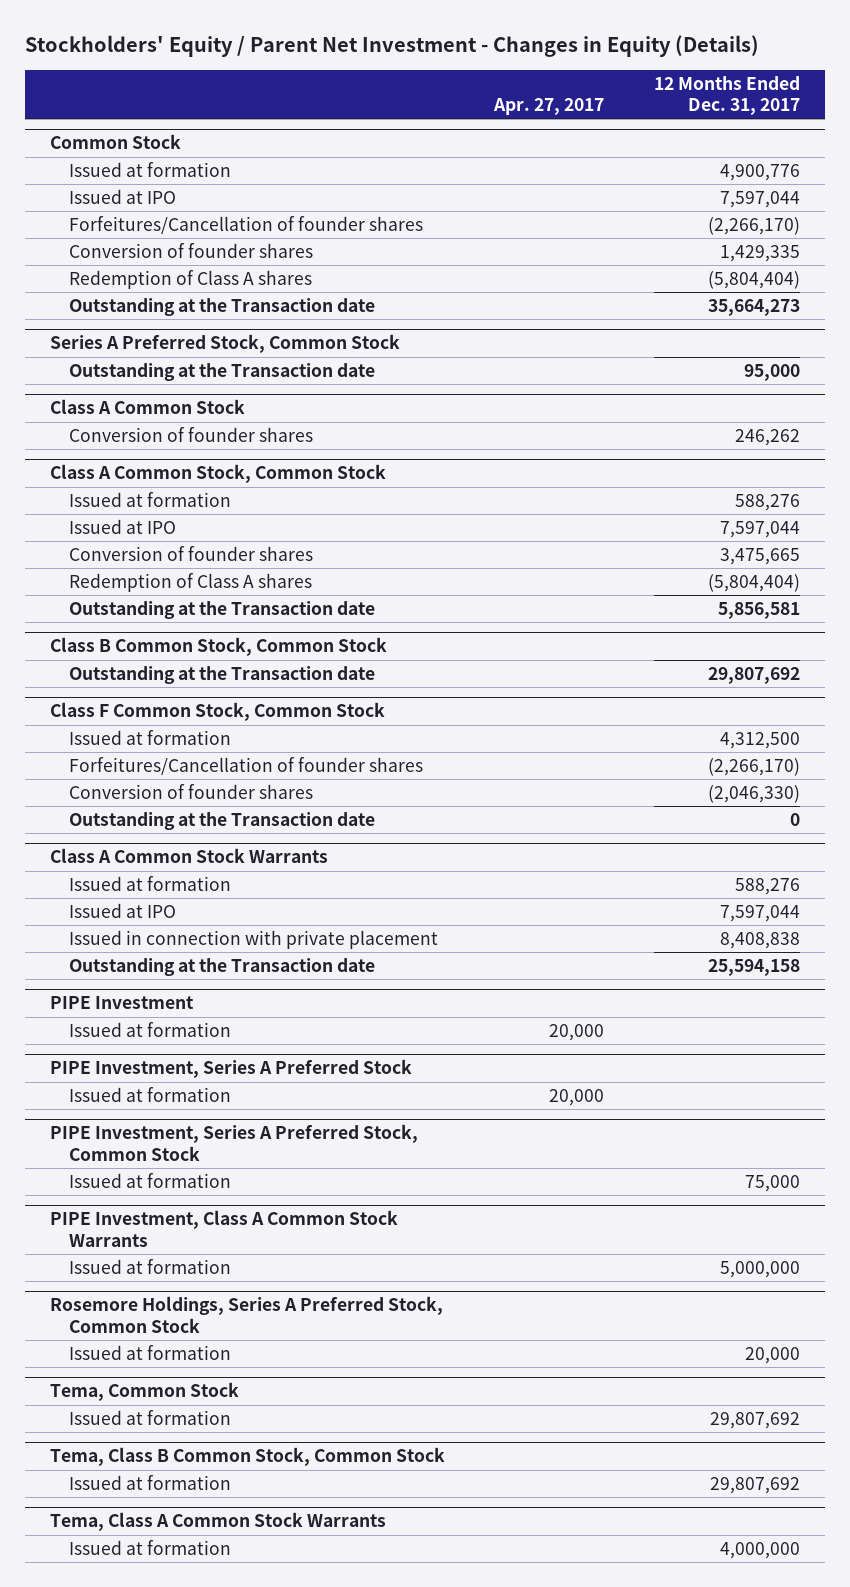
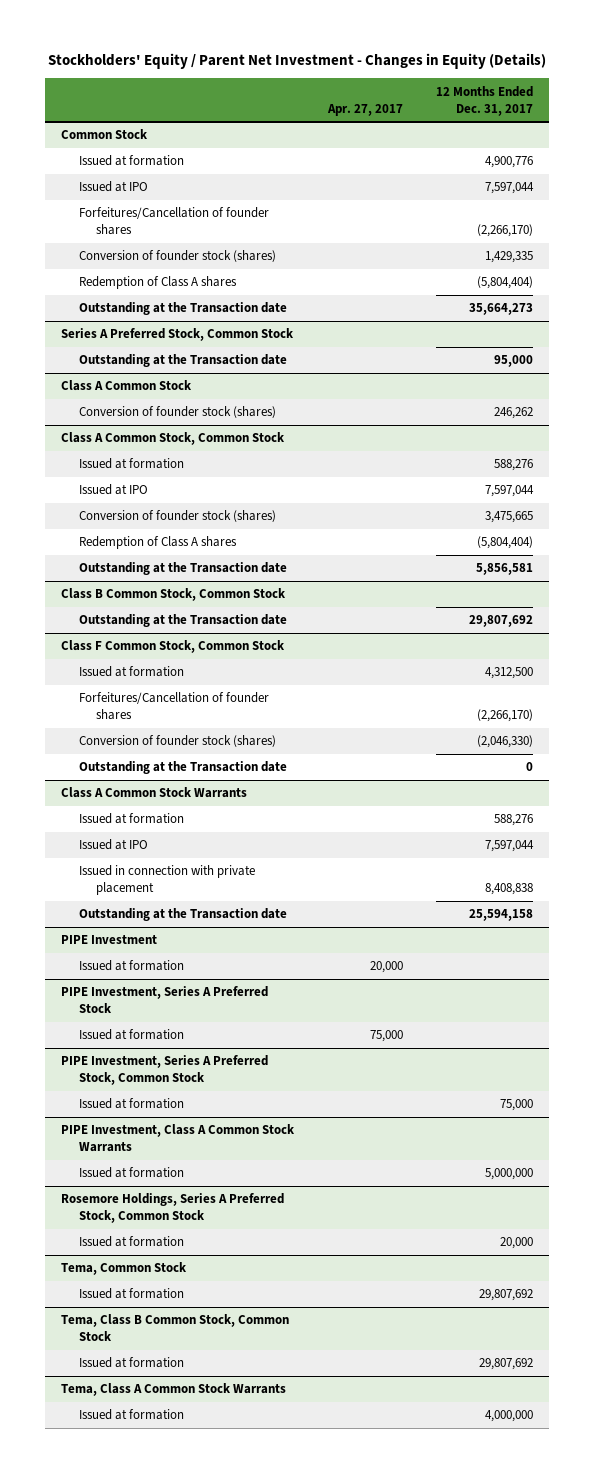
@ Common Stock
- Conversion of founder shares | | 1,429,335
+ Conversion of founder stock (shares) | | 1,429,335
@ Class A Common Stock
- Conversion of founder shares | | 246,262
+ Conversion of founder stock (shares) | | 246,262
@ Class A Common Stock, Common Stock
- Conversion of founder shares | | 3,475,665
+ Conversion of founder stock (shares) | | 3,475,665
@ Class F Common Stock, Common Stock
- Conversion of founder shares | | (2,046,330)
+ Conversion of founder stock (shares) | | (2,046,330)
@ PIPE Investment, Series A Preferred Stock
- Issued at formation | 20,000 |
+ Issued at formation | 75,000 |

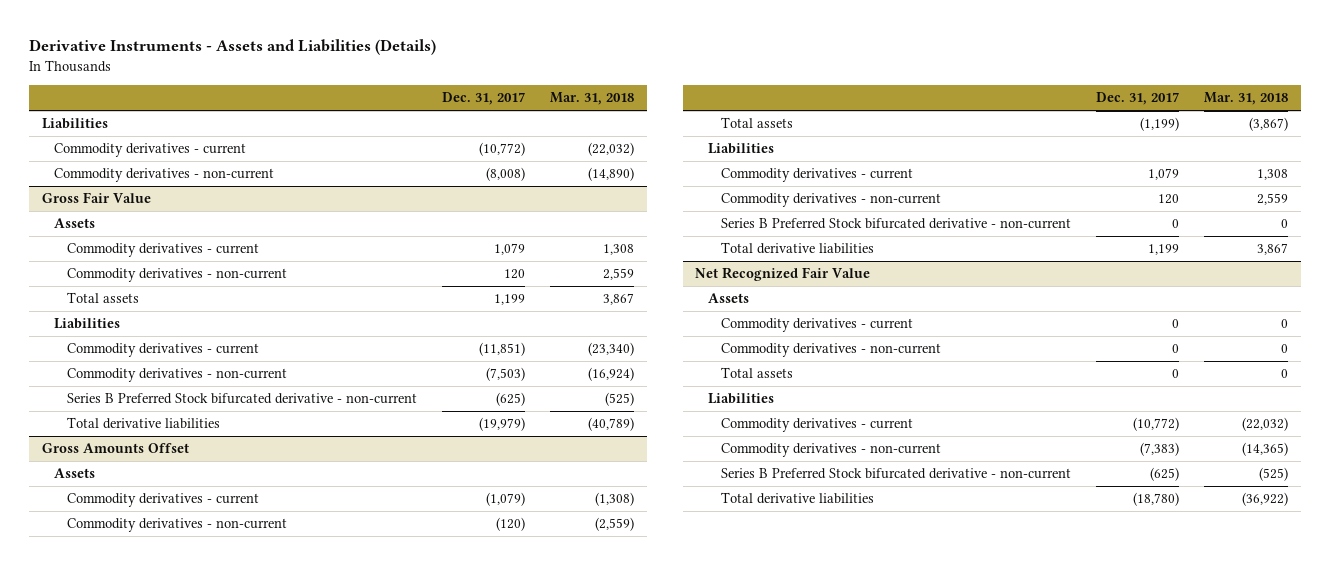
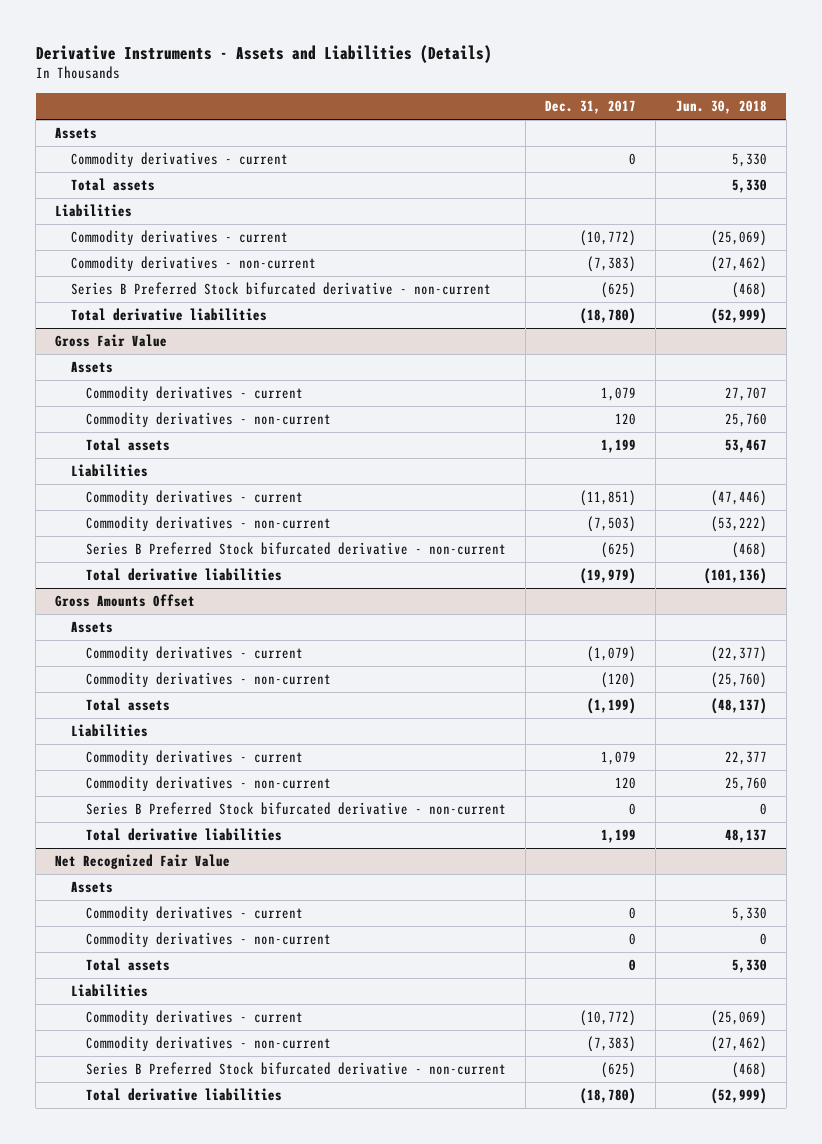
- | Dec. 31, 2017 | Mar. 31, 2018
+ | Dec. 31, 2017 | Jun. 30, 2018
+ Assets
+ Commodity derivatives - current | 0 | 5,330
+ Total assets | | 5,330
- Commodity derivatives - non-current | (8,008) | (14,890)
+ Commodity derivatives - non-current | (7,383) | (27,462)
+ Series B Preferred Stock bifurcated derivative - non-current | (625) | (468)
+ Total derivative liabilities | (18,780) | (52,999)

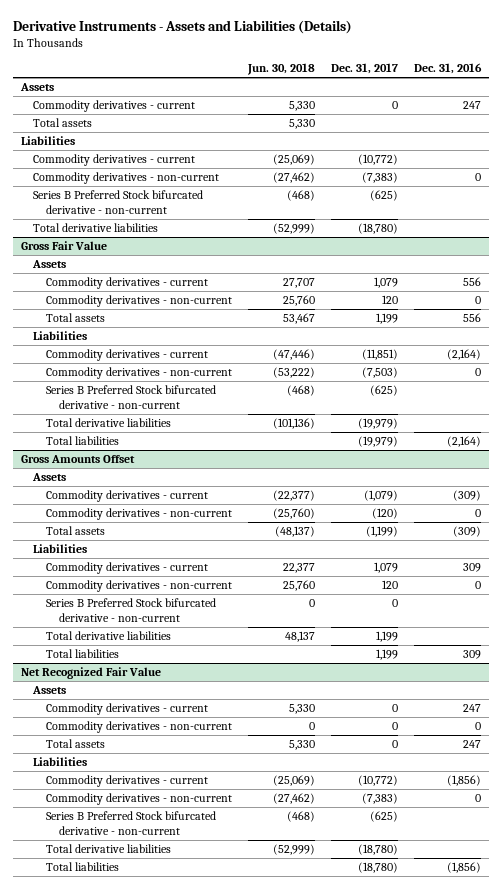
- | Dec. 31, 2017 | Jun. 30, 2018
+ | Jun. 30, 2018 | Dec. 31, 2017 | Dec. 31, 2016
@ Gross Fair Value
+ Total liabilities | | (19,979) | (2,164)
@ Gross Amounts Offset
+ Total liabilities | | 1,199 | 309
@ Net Recognized Fair Value
+ Total liabilities | | (18,780) | (1,856)

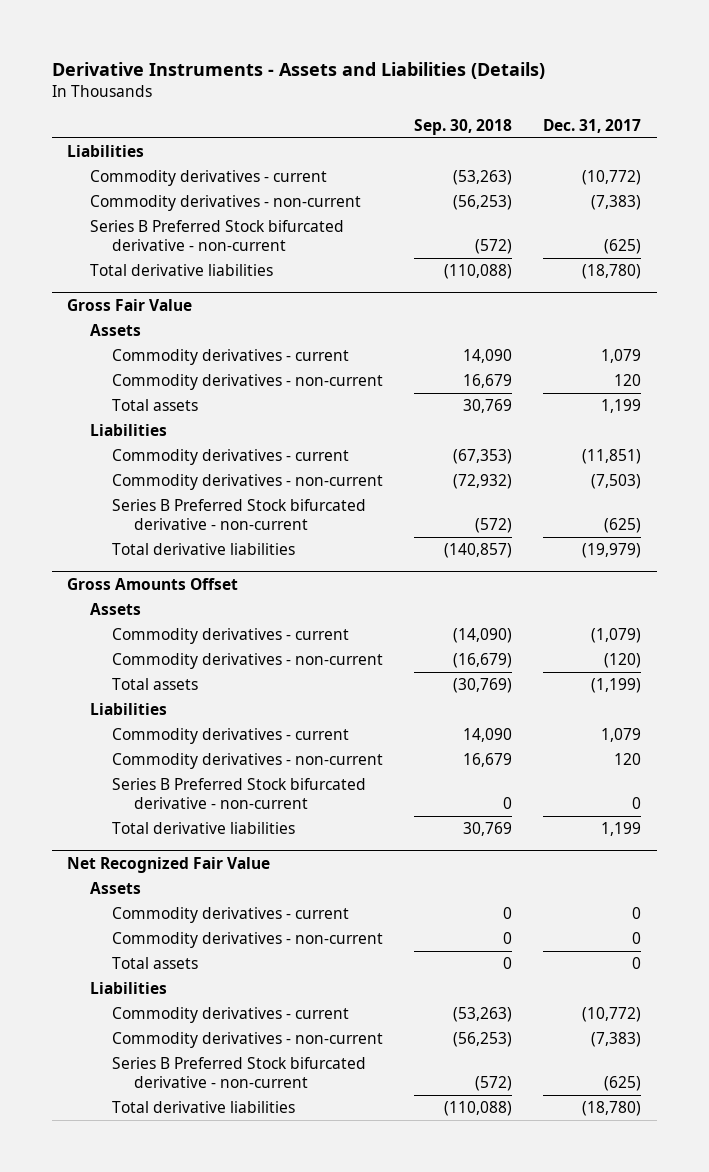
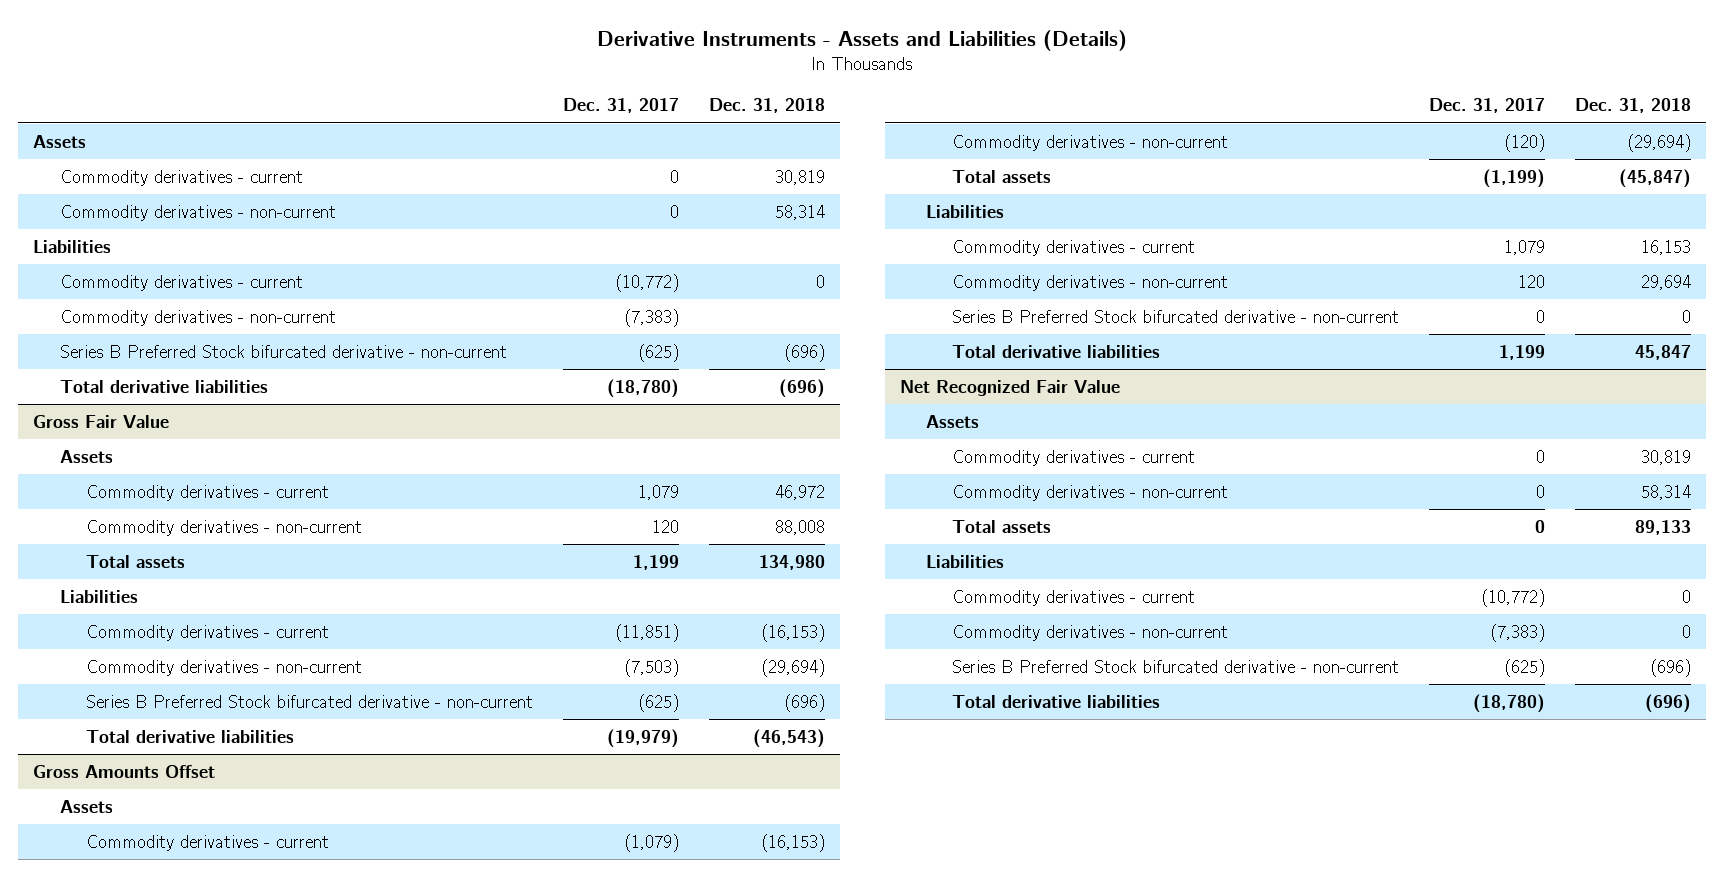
- | Sep. 30, 2018 | Dec. 31, 2017
+ | Dec. 31, 2017 | Dec. 31, 2018
+ Assets
+ Commodity derivatives - current | 0 | 30,819
+ Commodity derivatives - non-current | 0 | 58,314

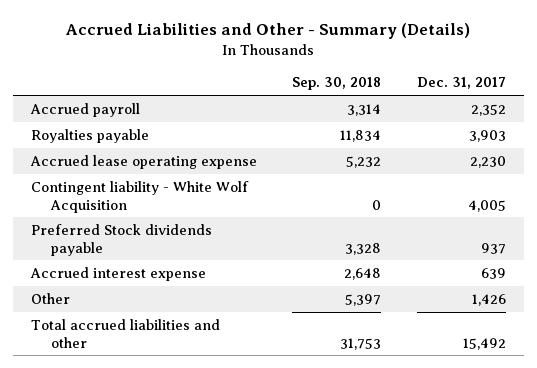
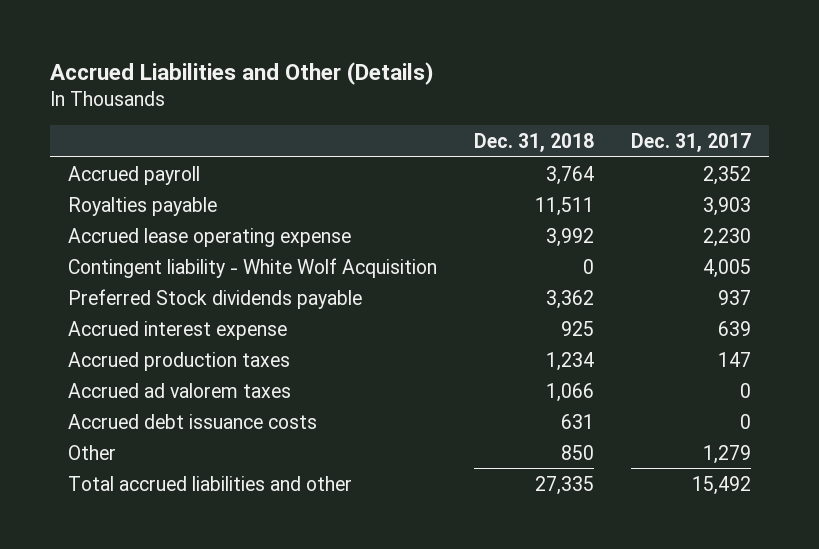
- Accrued Liabilities and Other - Summary (Details)
+ Accrued Liabilities and Other (Details)
- | Sep. 30, 2018 | Dec. 31, 2017
+ | Dec. 31, 2018 | Dec. 31, 2017
- Other | 5,397 | 1,426
+ Accrued production taxes | 1,234 | 147
+ Accrued ad valorem taxes | 1,066 | 0
+ Accrued debt issuance costs | 631 | 0
+ Other | 850 | 1,279

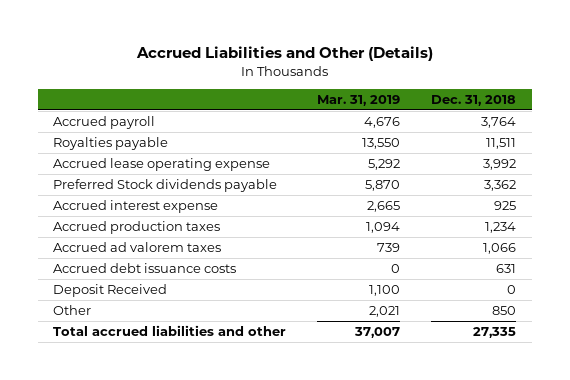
- | Dec. 31, 2018 | Dec. 31, 2017
+ | Mar. 31, 2019 | Dec. 31, 2018
- Contingent liability - White Wolf Acquisition | 0 | 4,005
+ Deposit Received | 1,100 | 0

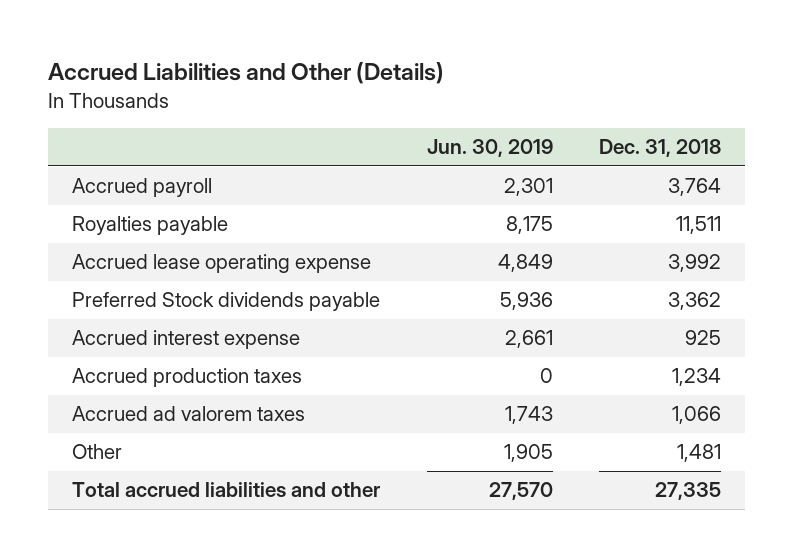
- | Mar. 31, 2019 | Dec. 31, 2018
+ | Jun. 30, 2019 | Dec. 31, 2018
- Accrued debt issuance costs | 0 | 631
- Deposit Received | 1,100 | 0
- Other | 2,021 | 850
+ Other | 1,905 | 1,481

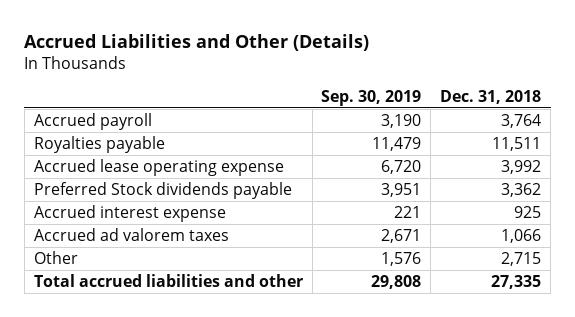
- | Jun. 30, 2019 | Dec. 31, 2018
+ | Sep. 30, 2019 | Dec. 31, 2018
- Accrued production taxes | 0 | 1,234
- Other | 1,905 | 1,481
+ Other | 1,576 | 2,715

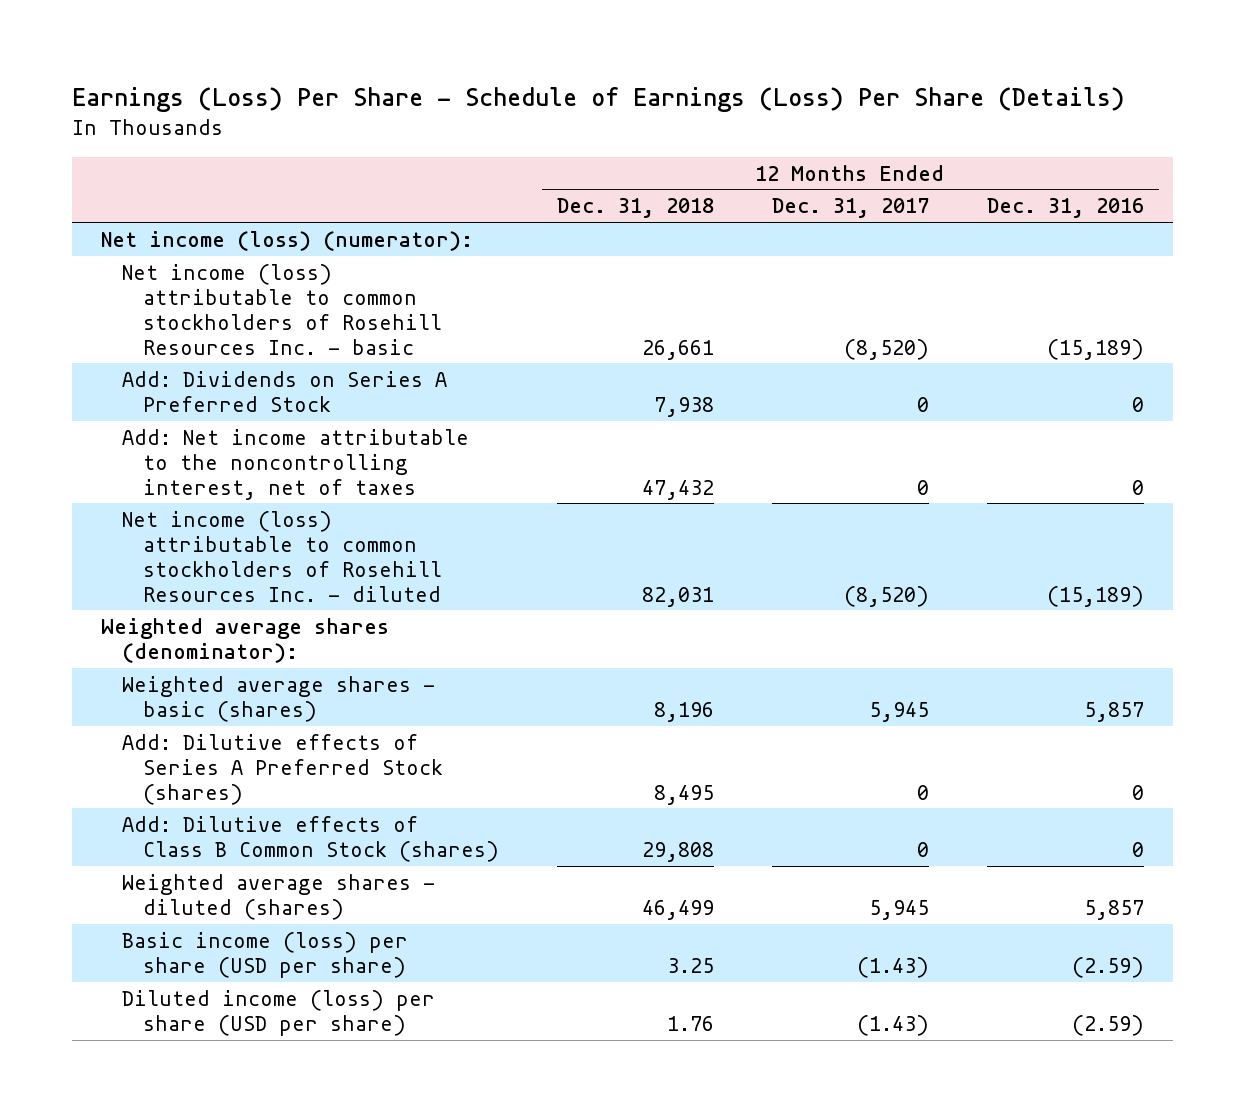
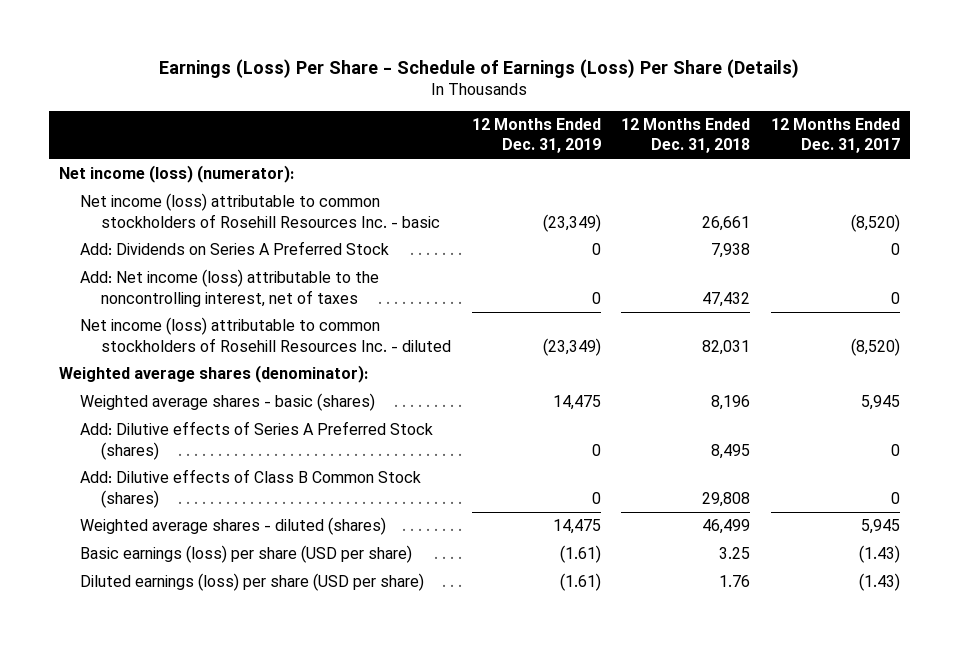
- | 12 Months Ended Dec. 31, 2018 | 12 Months Ended Dec. 31, 2017 | 12 Months Ended Dec. 31, 2016
+ | 12 Months Ended Dec. 31, 2019 | 12 Months Ended Dec. 31, 2018 | 12 Months Ended Dec. 31, 2017
- Add: Net income attributable to the noncontrolling interest, net of taxes | 47,432 | 0 | 0
+ Add: Net income (loss) attributable to the noncontrolling interest, net of taxes | 0 | 47,432 | 0
- Basic income (loss) per share (USD per share) | 3.25 | (1.43) | (2.59)
- Diluted income (loss) per share (USD per share) | 1.76 | (1.43) | (2.59)
+ Basic earnings (loss) per share (USD per share) | (1.61) | 3.25 | (1.43)
+ Diluted earnings (loss) per share (USD per share) | (1.61) | 1.76 | (1.43)

